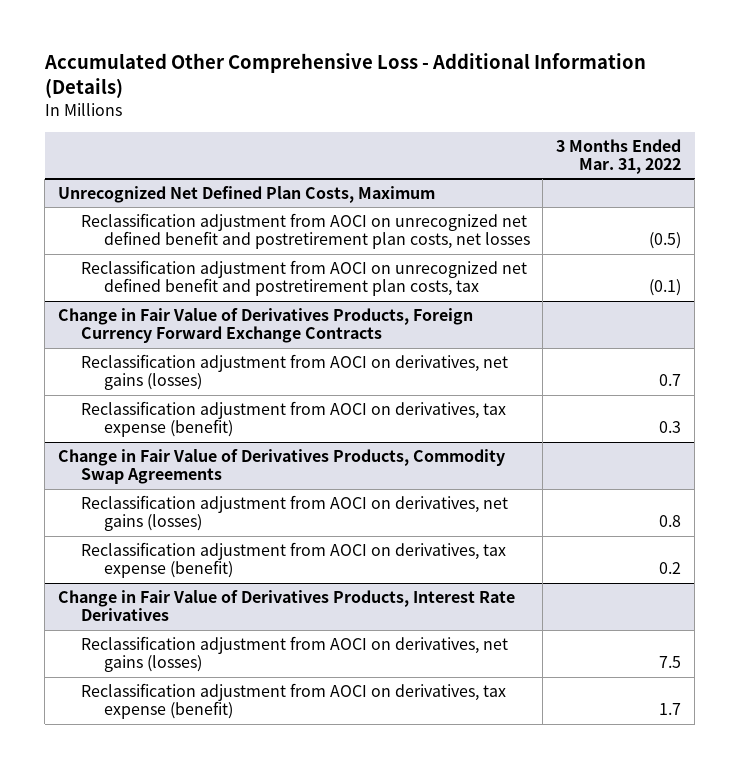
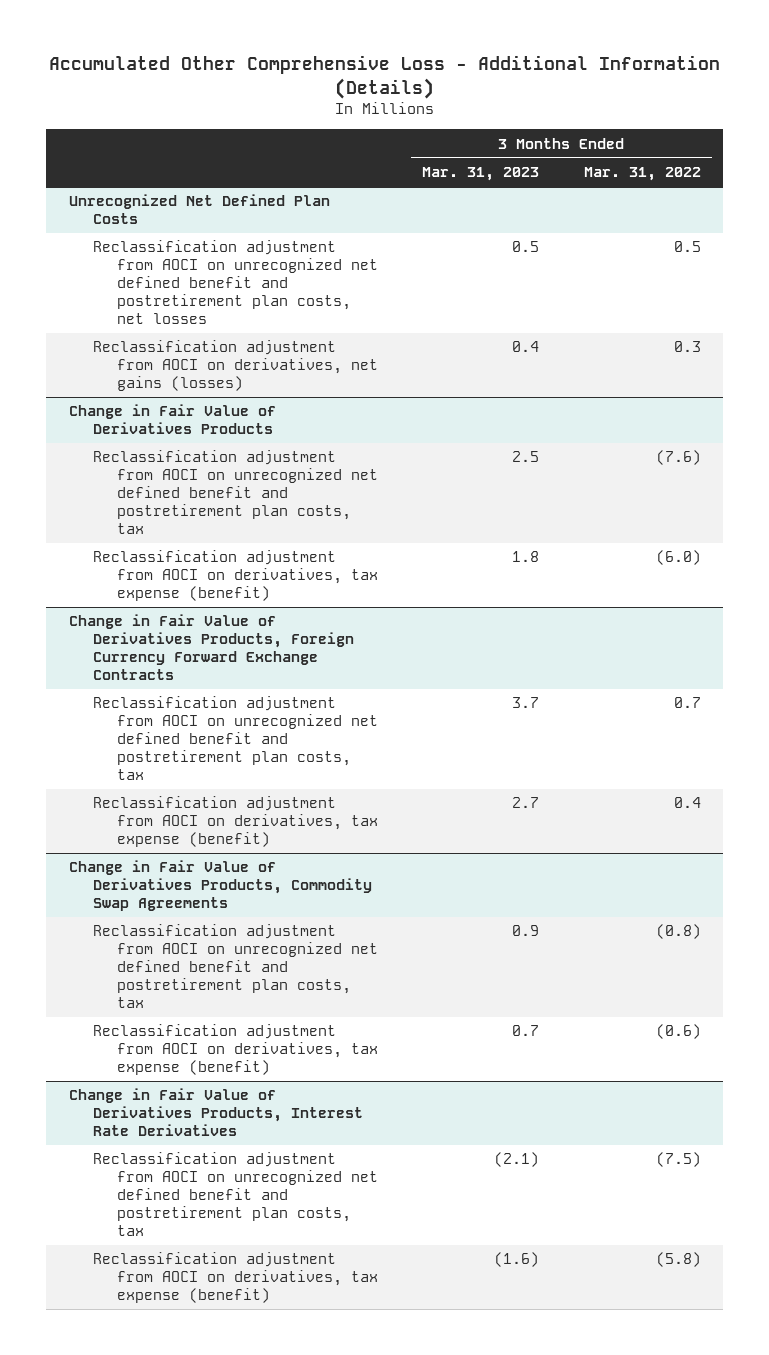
- | 3 Months Ended Mar. 31, 2022
+ | 3 Months Ended Mar. 31, 2023 | 3 Months Ended Mar. 31, 2022
- Unrecognized Net Defined Plan Costs, Maximum
- Reclassification adjustment from AOCI on unrecognized net defined benefit and postretirement plan costs, net losses | (0.5)
- Reclassification adjustment from AOCI on unrecognized net defined benefit and postretirement plan costs, tax | (0.1)
+ Unrecognized Net Defined Plan Costs
+ Reclassification adjustment from AOCI on unrecognized net defined benefit and postretirement plan costs, net losses | 0.5 | 0.5
+ Reclassification adjustment from AOCI on derivatives, net gains (losses) | 0.4 | 0.3
+ Change in Fair Value of Derivatives Products
+ Reclassification adjustment from AOCI on unrecognized net defined benefit and postretirement plan costs, tax | 2.5 | (7.6)
+ Reclassification adjustment from AOCI on derivatives, tax expense (benefit) | 1.8 | (6.0)
@ Change in Fair Value of Derivatives Products, Foreign Currency Forward Exchange Contracts
- Reclassification adjustment from AOCI on derivatives, net gains (losses) | 0.7
- Reclassification adjustment from AOCI on derivatives, tax expense (benefit) | 0.3
+ Reclassification adjustment from AOCI on unrecognized net defined benefit and postretirement plan costs, tax | 3.7 | 0.7
+ Reclassification adjustment from AOCI on derivatives, tax expense (benefit) | 2.7 | 0.4
@ Change in Fair Value of Derivatives Products, Commodity Swap Agreements
- Reclassification adjustment from AOCI on derivatives, net gains (losses) | 0.8
- Reclassification adjustment from AOCI on derivatives, tax expense (benefit) | 0.2
+ Reclassification adjustment from AOCI on unrecognized net defined benefit and postretirement plan costs, tax | 0.9 | (0.8)
+ Reclassification adjustment from AOCI on derivatives, tax expense (benefit) | 0.7 | (0.6)
@ Change in Fair Value of Derivatives Products, Interest Rate Derivatives
- Reclassification adjustment from AOCI on derivatives, net gains (losses) | 7.5
- Reclassification adjustment from AOCI on derivatives, tax expense (benefit) | 1.7
+ Reclassification adjustment from AOCI on unrecognized net defined benefit and postretirement plan costs, tax | (2.1) | (7.5)
+ Reclassification adjustment from AOCI on derivatives, tax expense (benefit) | (1.6) | (5.8)

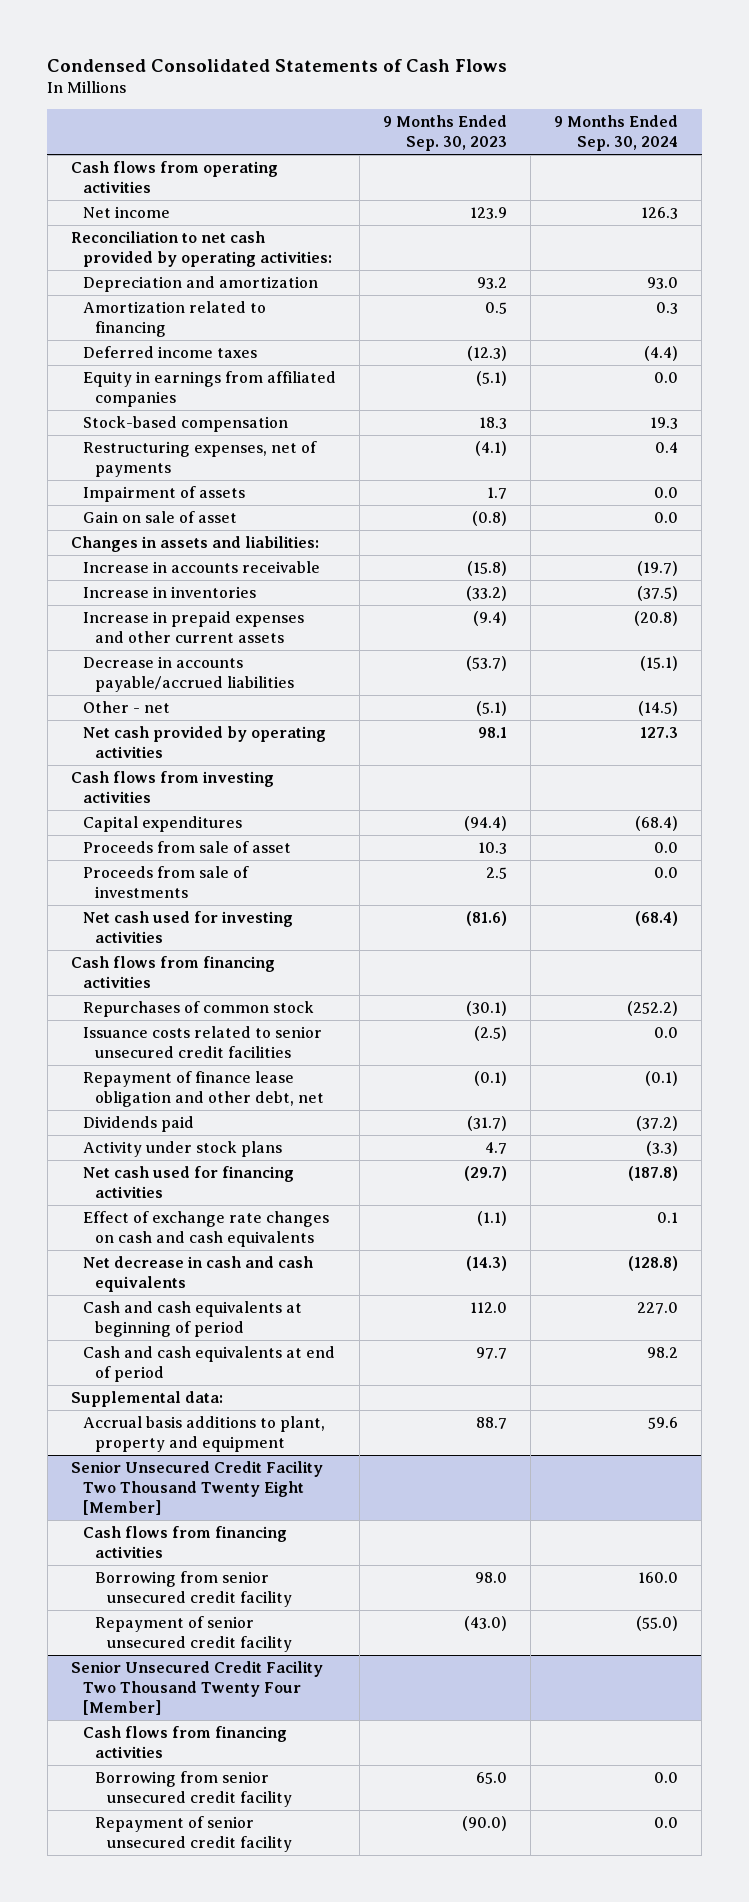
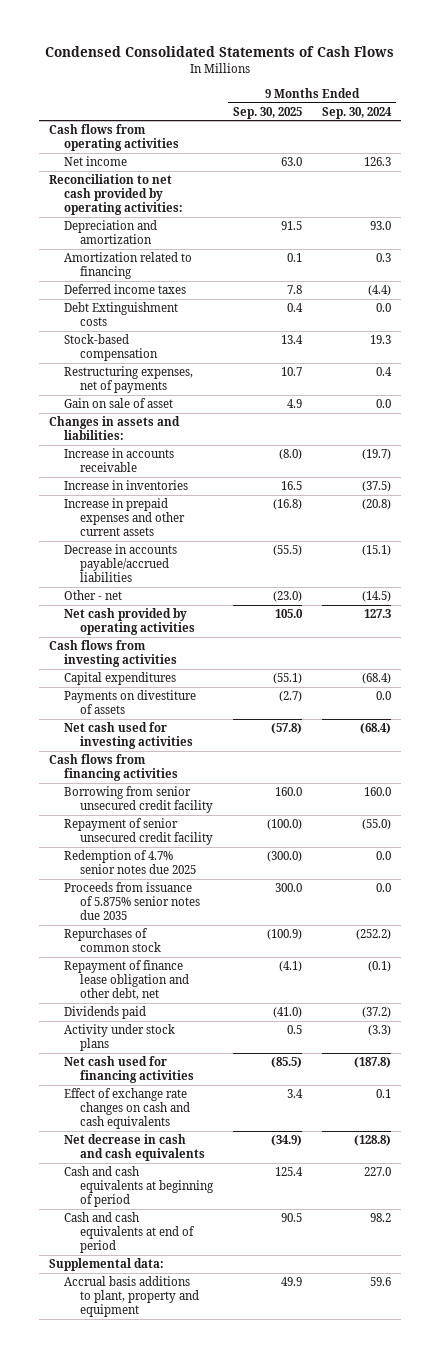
- | 9 Months Ended Sep. 30, 2023 | 9 Months Ended Sep. 30, 2024
+ | 9 Months Ended Sep. 30, 2025 | 9 Months Ended Sep. 30, 2024
- Equity in earnings from affiliated companies | (5.1) | 0.0
+ Debt Extinguishment costs | 0.4 | 0.0
- Impairment of assets | 1.7 | 0.0
- Proceeds from sale of asset | 10.3 | 0.0
- Proceeds from sale of investments | 2.5 | 0.0
+ Payments on divestiture of assets | (2.7) | 0.0
+ Borrowing from senior unsecured credit facility | 160.0 | 160.0
+ Repayment of senior unsecured credit facility | (100.0) | (55.0)
+ Redemption of 4.7% senior notes due 2025 | (300.0) | 0.0
+ Proceeds from issuance of 5.875% senior notes due 2035 | 300.0 | 0.0
- Issuance costs related to senior unsecured credit facilities | (2.5) | 0.0
- Senior Unsecured Credit Facility Two Thousand Twenty Eight [Member]
- Cash flows from financing activities
- Borrowing from senior unsecured credit facility | 98.0 | 160.0
- Repayment of senior unsecured credit facility | (43.0) | (55.0)
- Senior Unsecured Credit Facility Two Thousand Twenty Four [Member]
- Cash flows from financing activities
- Borrowing from senior unsecured credit facility | 65.0 | 0.0
- Repayment of senior unsecured credit facility | (90.0) | 0.0

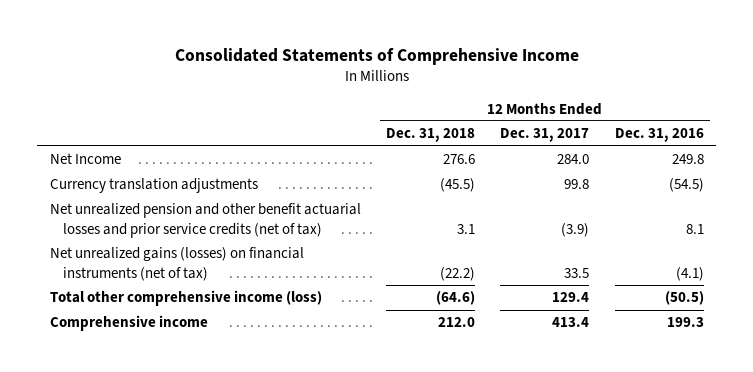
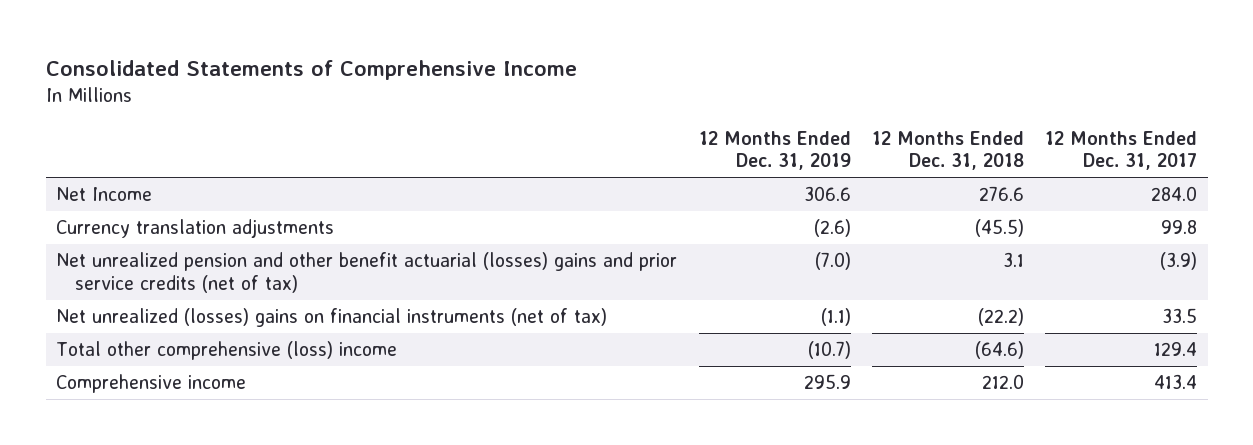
- | 12 Months Ended Dec. 31, 2018 | 12 Months Ended Dec. 31, 2017 | 12 Months Ended Dec. 31, 2016
+ | 12 Months Ended Dec. 31, 2019 | 12 Months Ended Dec. 31, 2018 | 12 Months Ended Dec. 31, 2017
- Net unrealized pension and other benefit actuarial losses and prior service credits (net of tax) | 3.1 | (3.9) | 8.1
- Net unrealized gains (losses) on financial instruments (net of tax) | (22.2) | 33.5 | (4.1)
- Total other comprehensive income (loss) | (64.6) | 129.4 | (50.5)
+ Net unrealized pension and other benefit actuarial (losses) gains and prior service credits (net of tax) | (7.0) | 3.1 | (3.9)
+ Net unrealized (losses) gains on financial instruments (net of tax) | (1.1) | (22.2) | 33.5
+ Total other comprehensive (loss) income | (10.7) | (64.6) | 129.4

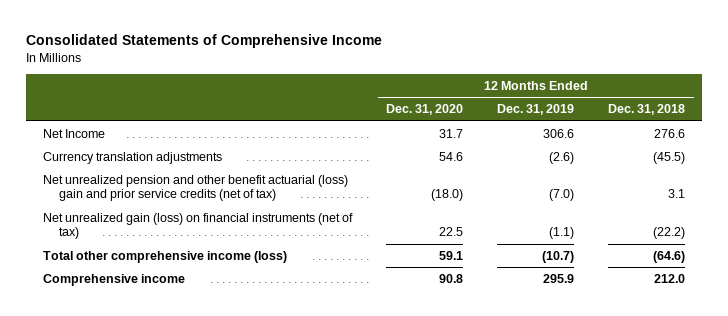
- | 12 Months Ended Dec. 31, 2019 | 12 Months Ended Dec. 31, 2018 | 12 Months Ended Dec. 31, 2017
+ | 12 Months Ended Dec. 31, 2020 | 12 Months Ended Dec. 31, 2019 | 12 Months Ended Dec. 31, 2018
- Net unrealized pension and other benefit actuarial (losses) gains and prior service credits (net of tax) | (7.0) | 3.1 | (3.9)
- Net unrealized (losses) gains on financial instruments (net of tax) | (1.1) | (22.2) | 33.5
- Total other comprehensive (loss) income | (10.7) | (64.6) | 129.4
+ Net unrealized pension and other benefit actuarial (loss) gain and prior service credits (net of tax) | (18.0) | (7.0) | 3.1
+ Net unrealized gain (loss) on financial instruments (net of tax) | 22.5 | (1.1) | (22.2)
+ Total other comprehensive income (loss) | 59.1 | (10.7) | (64.6)

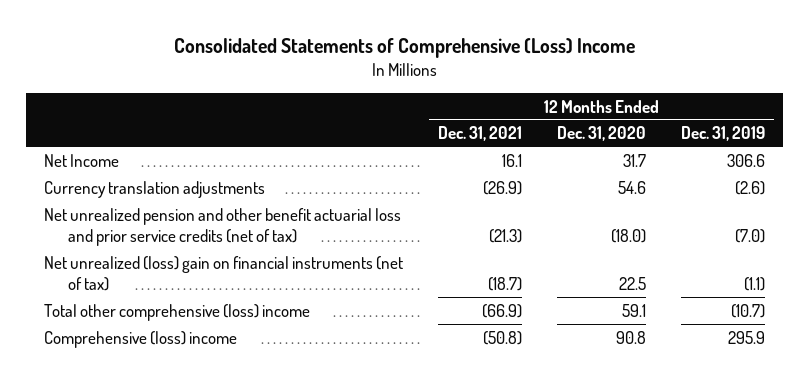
- Consolidated Statements of Comprehensive Income
+ Consolidated Statements of Comprehensive (Loss) Income
- | 12 Months Ended Dec. 31, 2020 | 12 Months Ended Dec. 31, 2019 | 12 Months Ended Dec. 31, 2018
+ | 12 Months Ended Dec. 31, 2021 | 12 Months Ended Dec. 31, 2020 | 12 Months Ended Dec. 31, 2019
- Net unrealized pension and other benefit actuarial (loss) gain and prior service credits (net of tax) | (18.0) | (7.0) | 3.1
- Net unrealized gain (loss) on financial instruments (net of tax) | 22.5 | (1.1) | (22.2)
- Total other comprehensive income (loss) | 59.1 | (10.7) | (64.6)
- Comprehensive income | 90.8 | 295.9 | 212.0
+ Net unrealized pension and other benefit actuarial loss and prior service credits (net of tax) | (21.3) | (18.0) | (7.0)
+ Net unrealized (loss) gain on financial instruments (net of tax) | (18.7) | 22.5 | (1.1)
+ Total other comprehensive (loss) income | (66.9) | 59.1 | (10.7)
+ Comprehensive (loss) income | (50.8) | 90.8 | 295.9

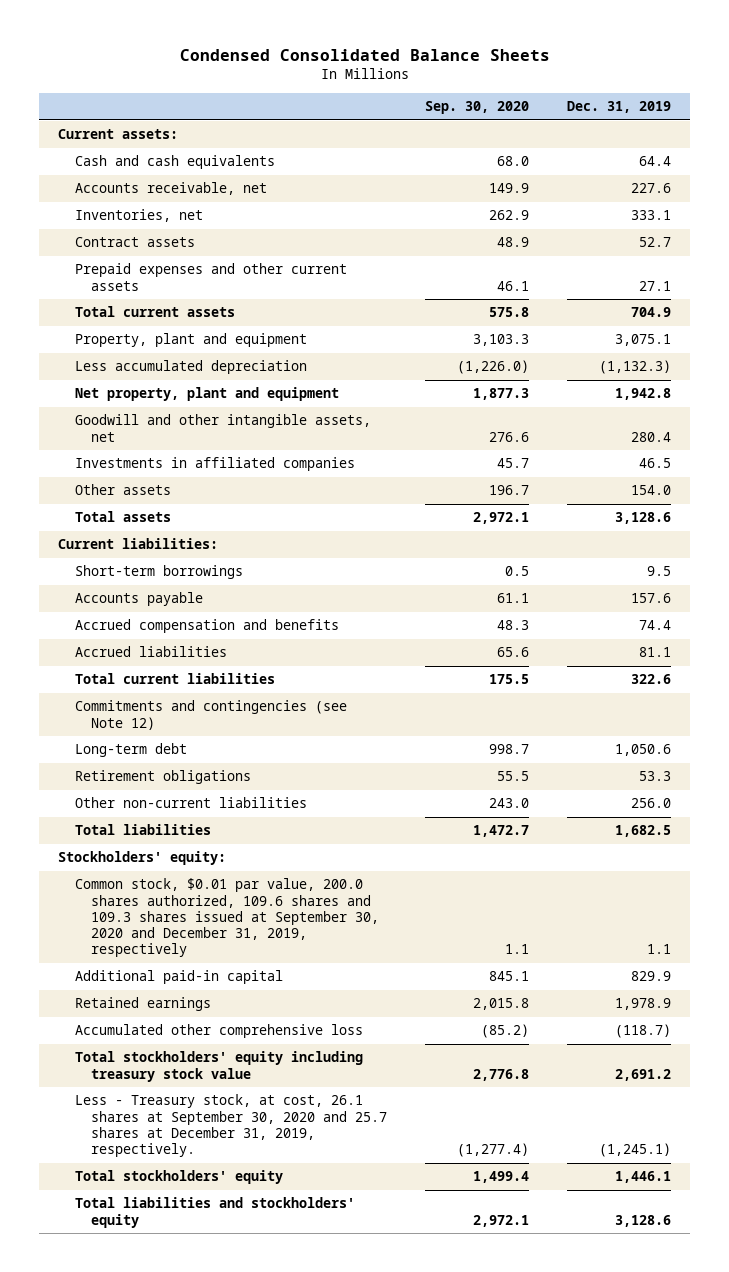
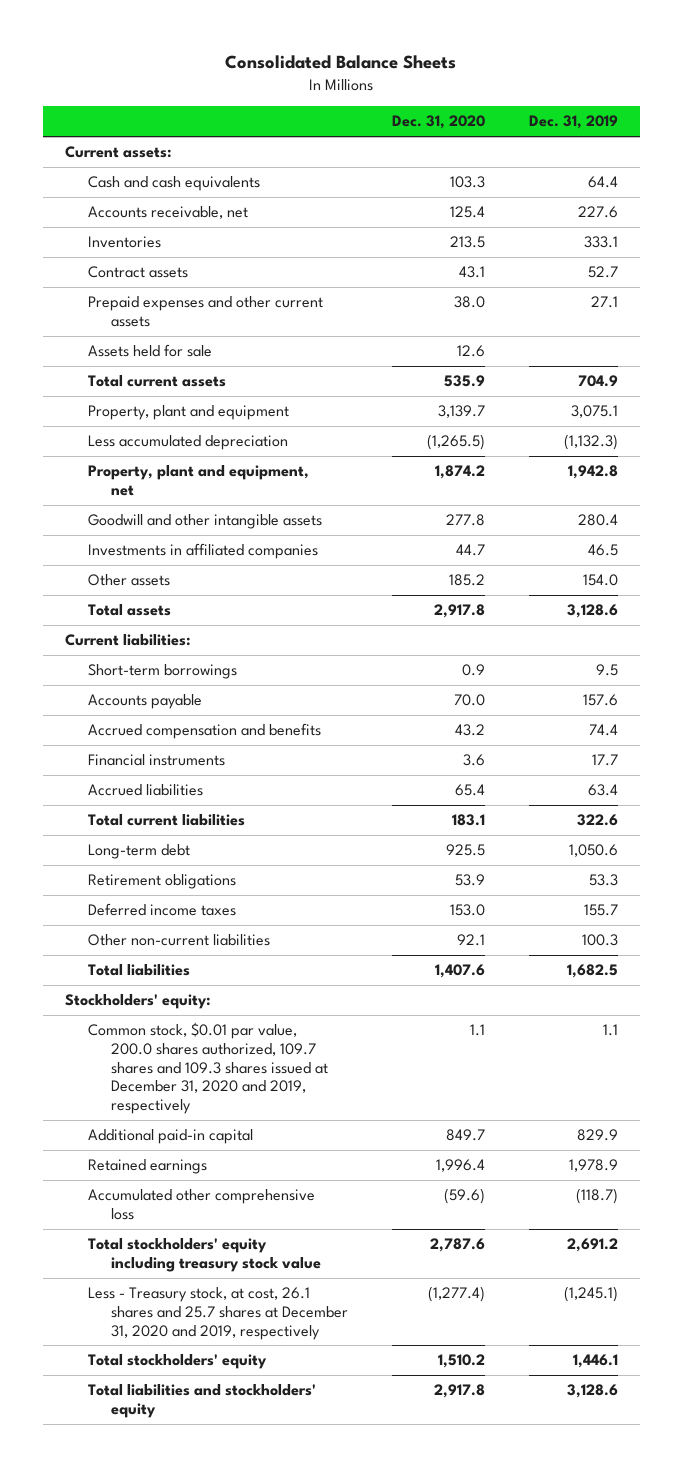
- Condensed Consolidated Balance Sheets
+ Consolidated Balance Sheets
- | Sep. 30, 2020 | Dec. 31, 2019
+ | Dec. 31, 2020 | Dec. 31, 2019
- Inventories, net | 262.9 | 333.1
+ Inventories | 213.5 | 333.1
+ Assets held for sale | 12.6 |
- Net property, plant and equipment | 1,877.3 | 1,942.8
- Goodwill and other intangible assets, net | 276.6 | 280.4
+ Property, plant and equipment, net | 1,874.2 | 1,942.8
+ Goodwill and other intangible assets | 277.8 | 280.4
- Accrued liabilities | 65.6 | 81.1
+ Financial instruments | 3.6 | 17.7
+ Accrued liabilities | 65.4 | 63.4
- Commitments and contingencies (see Note 12)
- Other non-current liabilities | 243.0 | 256.0
+ Deferred income taxes | 153.0 | 155.7
+ Other non-current liabilities | 92.1 | 100.3
- Common stock, $0.01 par value, 200.0 shares authorized, 109.6 shares and 109.3 shares issued at September 30, 2020 and December 31, 2019, respectively | 1.1 | 1.1
+ Common stock, $0.01 par value, 200.0 shares authorized, 109.7 shares and 109.3 shares issued at December 31, 2020 and 2019, respectively | 1.1 | 1.1
- Less - Treasury stock, at cost, 26.1 shares at September 30, 2020 and 25.7 shares at December 31, 2019, respectively. | (1,277.4) | (1,245.1)
+ Less - Treasury stock, at cost, 26.1 shares and 25.7 shares at December 31, 2020 and 2019, respectively | (1,277.4) | (1,245.1)

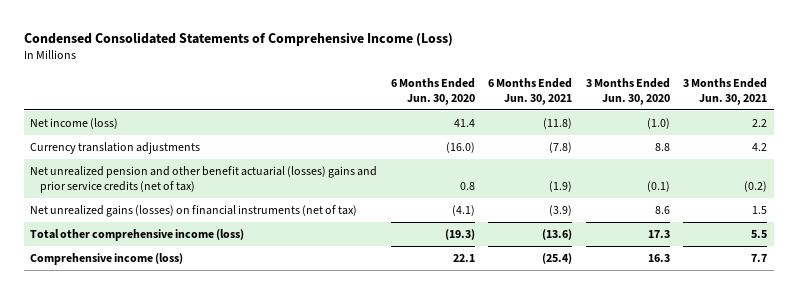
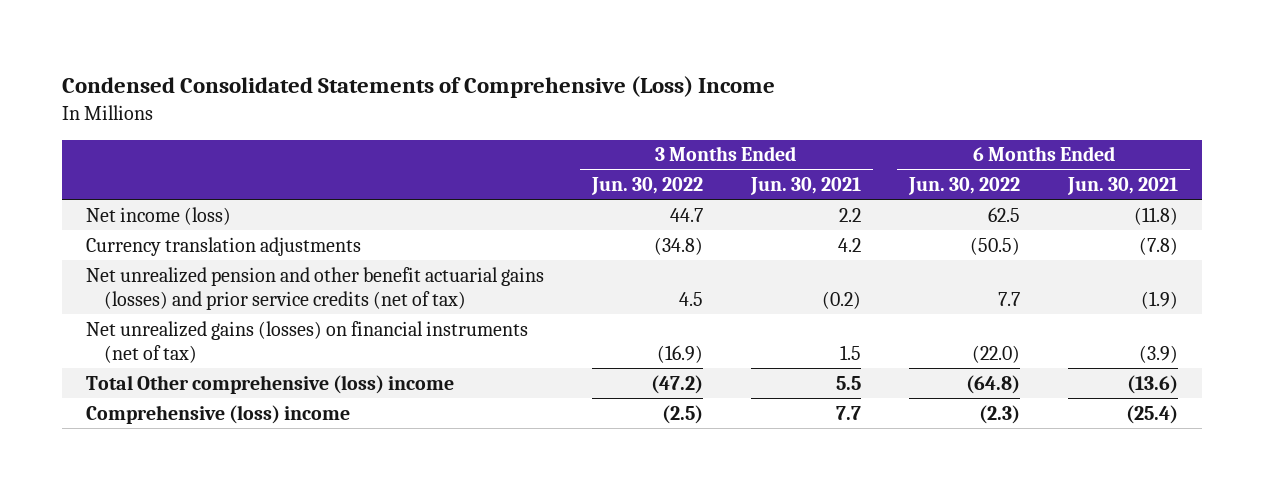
- Condensed Consolidated Statements of Comprehensive Income (Loss)
+ Condensed Consolidated Statements of Comprehensive (Loss) Income
- | 6 Months Ended Jun. 30, 2020 | 6 Months Ended Jun. 30, 2021 | 3 Months Ended Jun. 30, 2020 | 3 Months Ended Jun. 30, 2021
+ | 3 Months Ended Jun. 30, 2022 | 3 Months Ended Jun. 30, 2021 | 6 Months Ended Jun. 30, 2022 | 6 Months Ended Jun. 30, 2021
- Net unrealized pension and other benefit actuarial (losses) gains and prior service credits (net of tax) | 0.8 | (1.9) | (0.1) | (0.2)
+ Net unrealized pension and other benefit actuarial gains (losses) and prior service credits (net of tax) | 4.5 | (0.2) | 7.7 | (1.9)
- Total other comprehensive income (loss) | (19.3) | (13.6) | 17.3 | 5.5
- Comprehensive income (loss) | 22.1 | (25.4) | 16.3 | 7.7
+ Total Other comprehensive (loss) income | (47.2) | 5.5 | (64.8) | (13.6)
+ Comprehensive (loss) income | (2.5) | 7.7 | (2.3) | (25.4)

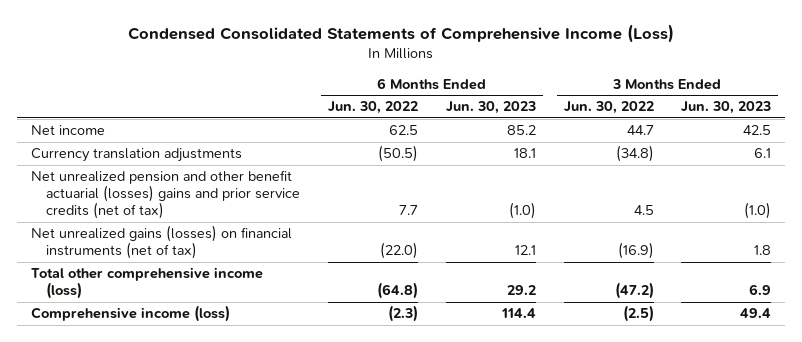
- Condensed Consolidated Statements of Comprehensive (Loss) Income
+ Condensed Consolidated Statements of Comprehensive Income (Loss)
- | 3 Months Ended Jun. 30, 2022 | 3 Months Ended Jun. 30, 2021 | 6 Months Ended Jun. 30, 2022 | 6 Months Ended Jun. 30, 2021
+ | 6 Months Ended Jun. 30, 2022 | 6 Months Ended Jun. 30, 2023 | 3 Months Ended Jun. 30, 2022 | 3 Months Ended Jun. 30, 2023
- Net income (loss) | 44.7 | 2.2 | 62.5 | (11.8)
+ Net income | 62.5 | 85.2 | 44.7 | 42.5
- Net unrealized pension and other benefit actuarial gains (losses) and prior service credits (net of tax) | 4.5 | (0.2) | 7.7 | (1.9)
+ Net unrealized pension and other benefit actuarial (losses) gains and prior service credits (net of tax) | 7.7 | (1.0) | 4.5 | (1.0)
- Total Other comprehensive (loss) income | (47.2) | 5.5 | (64.8) | (13.6)
- Comprehensive (loss) income | (2.5) | 7.7 | (2.3) | (25.4)
+ Total other comprehensive income (loss) | (64.8) | 29.2 | (47.2) | 6.9
+ Comprehensive income (loss) | (2.3) | 114.4 | (2.5) | 49.4

